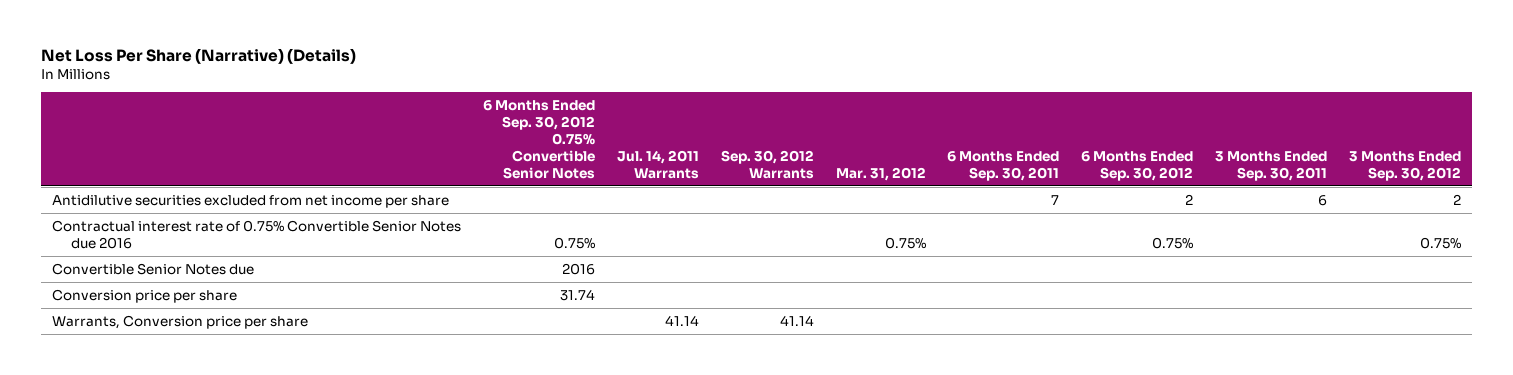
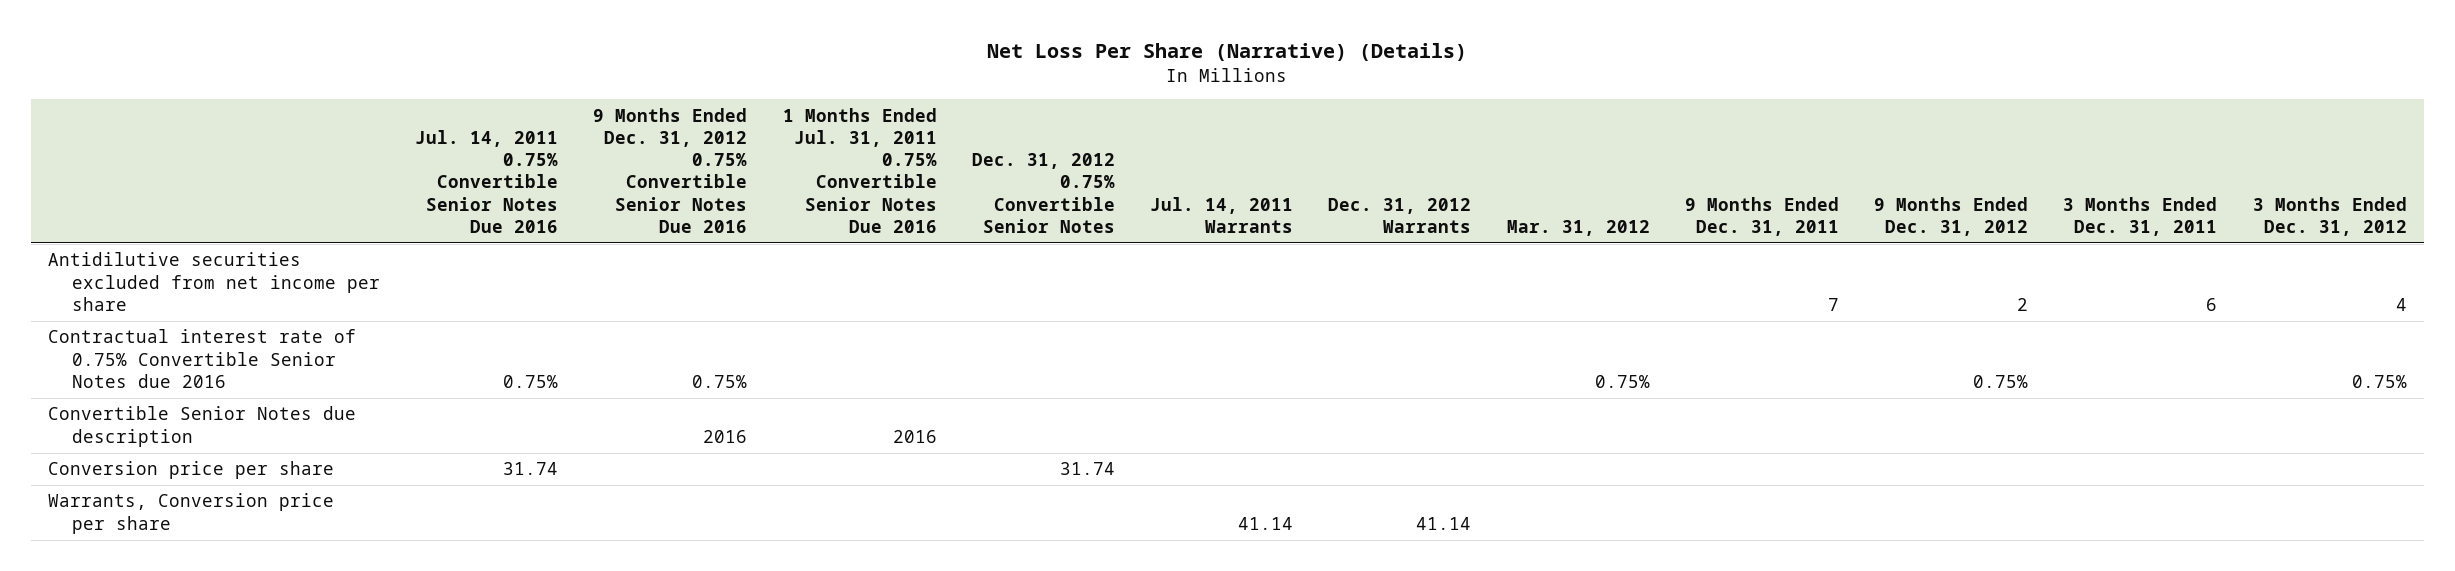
- | 6 Months Ended Sep. 30, 2012 0.75% Convertible Senior Notes | Jul. 14, 2011 Warrants | Sep. 30, 2012 Warrants | Mar. 31, 2012 | 6 Months Ended Sep. 30, 2011 | 6 Months Ended Sep. 30, 2012 | 3 Months Ended Sep. 30, 2011 | 3 Months Ended Sep. 30, 2012
+ | Jul. 14, 2011 0.75% Convertible Senior Notes Due 2016 | 9 Months Ended Dec. 31, 2012 0.75% Convertible Senior Notes Due 2016 | 1 Months Ended Jul. 31, 2011 0.75% Convertible Senior Notes Due 2016 | Dec. 31, 2012 0.75% Convertible Senior Notes | Jul. 14, 2011 Warrants | Dec. 31, 2012 Warrants | Mar. 31, 2012 | 9 Months Ended Dec. 31, 2011 | 9 Months Ended Dec. 31, 2012 | 3 Months Ended Dec. 31, 2011 | 3 Months Ended Dec. 31, 2012
- Convertible Senior Notes due | 2016 | | | | | | |
+ Convertible Senior Notes due description | | 2016 | 2016 | | | | | | | |

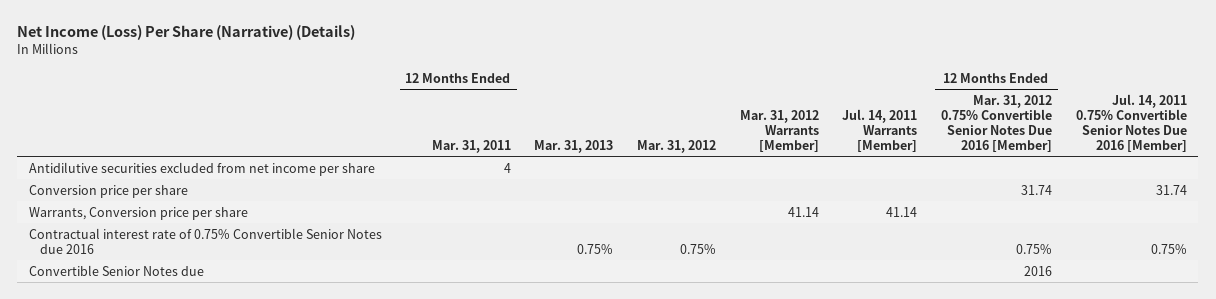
- Net Loss Per Share (Narrative) (Details)
+ Net Income (Loss) Per Share (Narrative) (Details)
- | Jul. 14, 2011 0.75% Convertible Senior Notes Due 2016 | 9 Months Ended Dec. 31, 2012 0.75% Convertible Senior Notes Due 2016 | 1 Months Ended Jul. 31, 2011 0.75% Convertible Senior Notes Due 2016 | Dec. 31, 2012 0.75% Convertible Senior Notes | Jul. 14, 2011 Warrants | Dec. 31, 2012 Warrants | Mar. 31, 2012 | 9 Months Ended Dec. 31, 2011 | 9 Months Ended Dec. 31, 2012 | 3 Months Ended Dec. 31, 2011 | 3 Months Ended Dec. 31, 2012
+ | 12 Months Ended Mar. 31, 2011 | Mar. 31, 2013 | Mar. 31, 2012 | Mar. 31, 2012 Warrants [Member] | Jul. 14, 2011 Warrants [Member] | 12 Months Ended Mar. 31, 2012 0.75% Convertible Senior Notes Due 2016 [Member] | Jul. 14, 2011 0.75% Convertible Senior Notes Due 2016 [Member]
- Convertible Senior Notes due description | | 2016 | 2016 | | | | | | | |
moved down: Contractual interest rate of 0.75% Convertible Senior Notes due 2016 | | 0.75% | 0.75% | | | 0.75% | 0.75%
+ Convertible Senior Notes due | | | | | | 2016 |

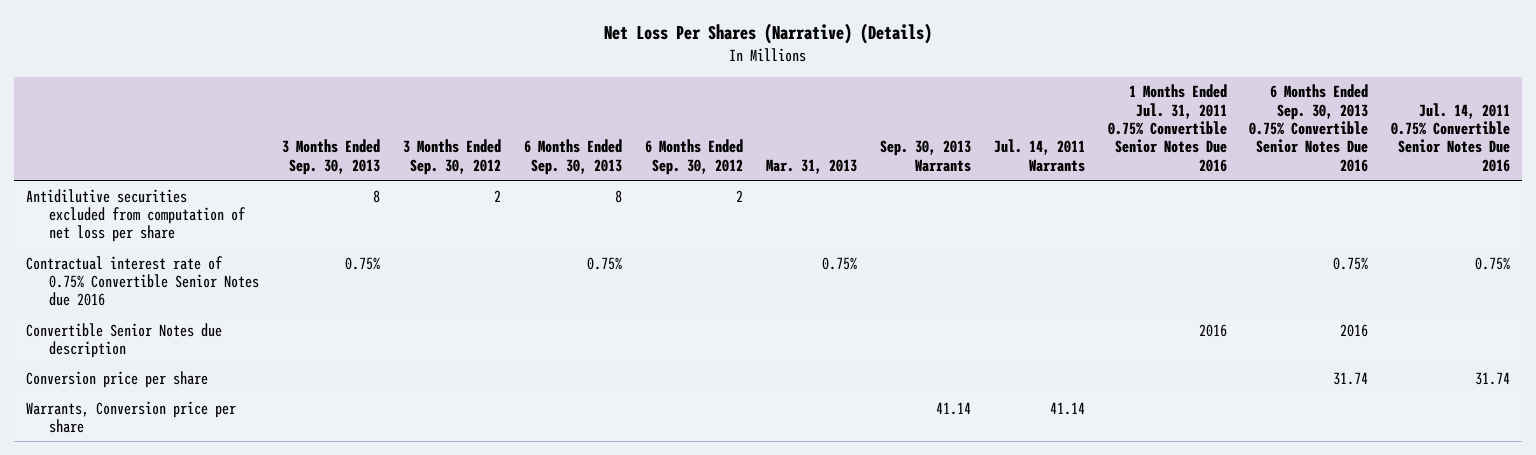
- Net Income (Loss) Per Share (Narrative) (Details)
+ Net Loss Per Shares (Narrative) (Details)
- | 12 Months Ended Mar. 31, 2011 | Mar. 31, 2013 | Mar. 31, 2012 | Mar. 31, 2012 Warrants [Member] | Jul. 14, 2011 Warrants [Member] | 12 Months Ended Mar. 31, 2012 0.75% Convertible Senior Notes Due 2016 [Member] | Jul. 14, 2011 0.75% Convertible Senior Notes Due 2016 [Member]
+ | 3 Months Ended Sep. 30, 2013 | 3 Months Ended Sep. 30, 2012 | 6 Months Ended Sep. 30, 2013 | 6 Months Ended Sep. 30, 2012 | Mar. 31, 2013 | Sep. 30, 2013 Warrants | Jul. 14, 2011 Warrants | 1 Months Ended Jul. 31, 2011 0.75% Convertible Senior Notes Due 2016 | 6 Months Ended Sep. 30, 2013 0.75% Convertible Senior Notes Due 2016 | Jul. 14, 2011 0.75% Convertible Senior Notes Due 2016
- Antidilutive securities excluded from net income per share | 4 | | | | | |
+ Antidilutive securities excluded from computation of net loss per share | 8 | 2 | 8 | 2 | | | | | |
moved up: Contractual interest rate of 0.75% Convertible Senior Notes due 2016 | 0.75% | | 0.75% | | 0.75% | | | | 0.75% | 0.75%
+ Convertible Senior Notes due description | | | | | | | | 2016 | 2016 |
- Convertible Senior Notes due | | | | | | 2016 |

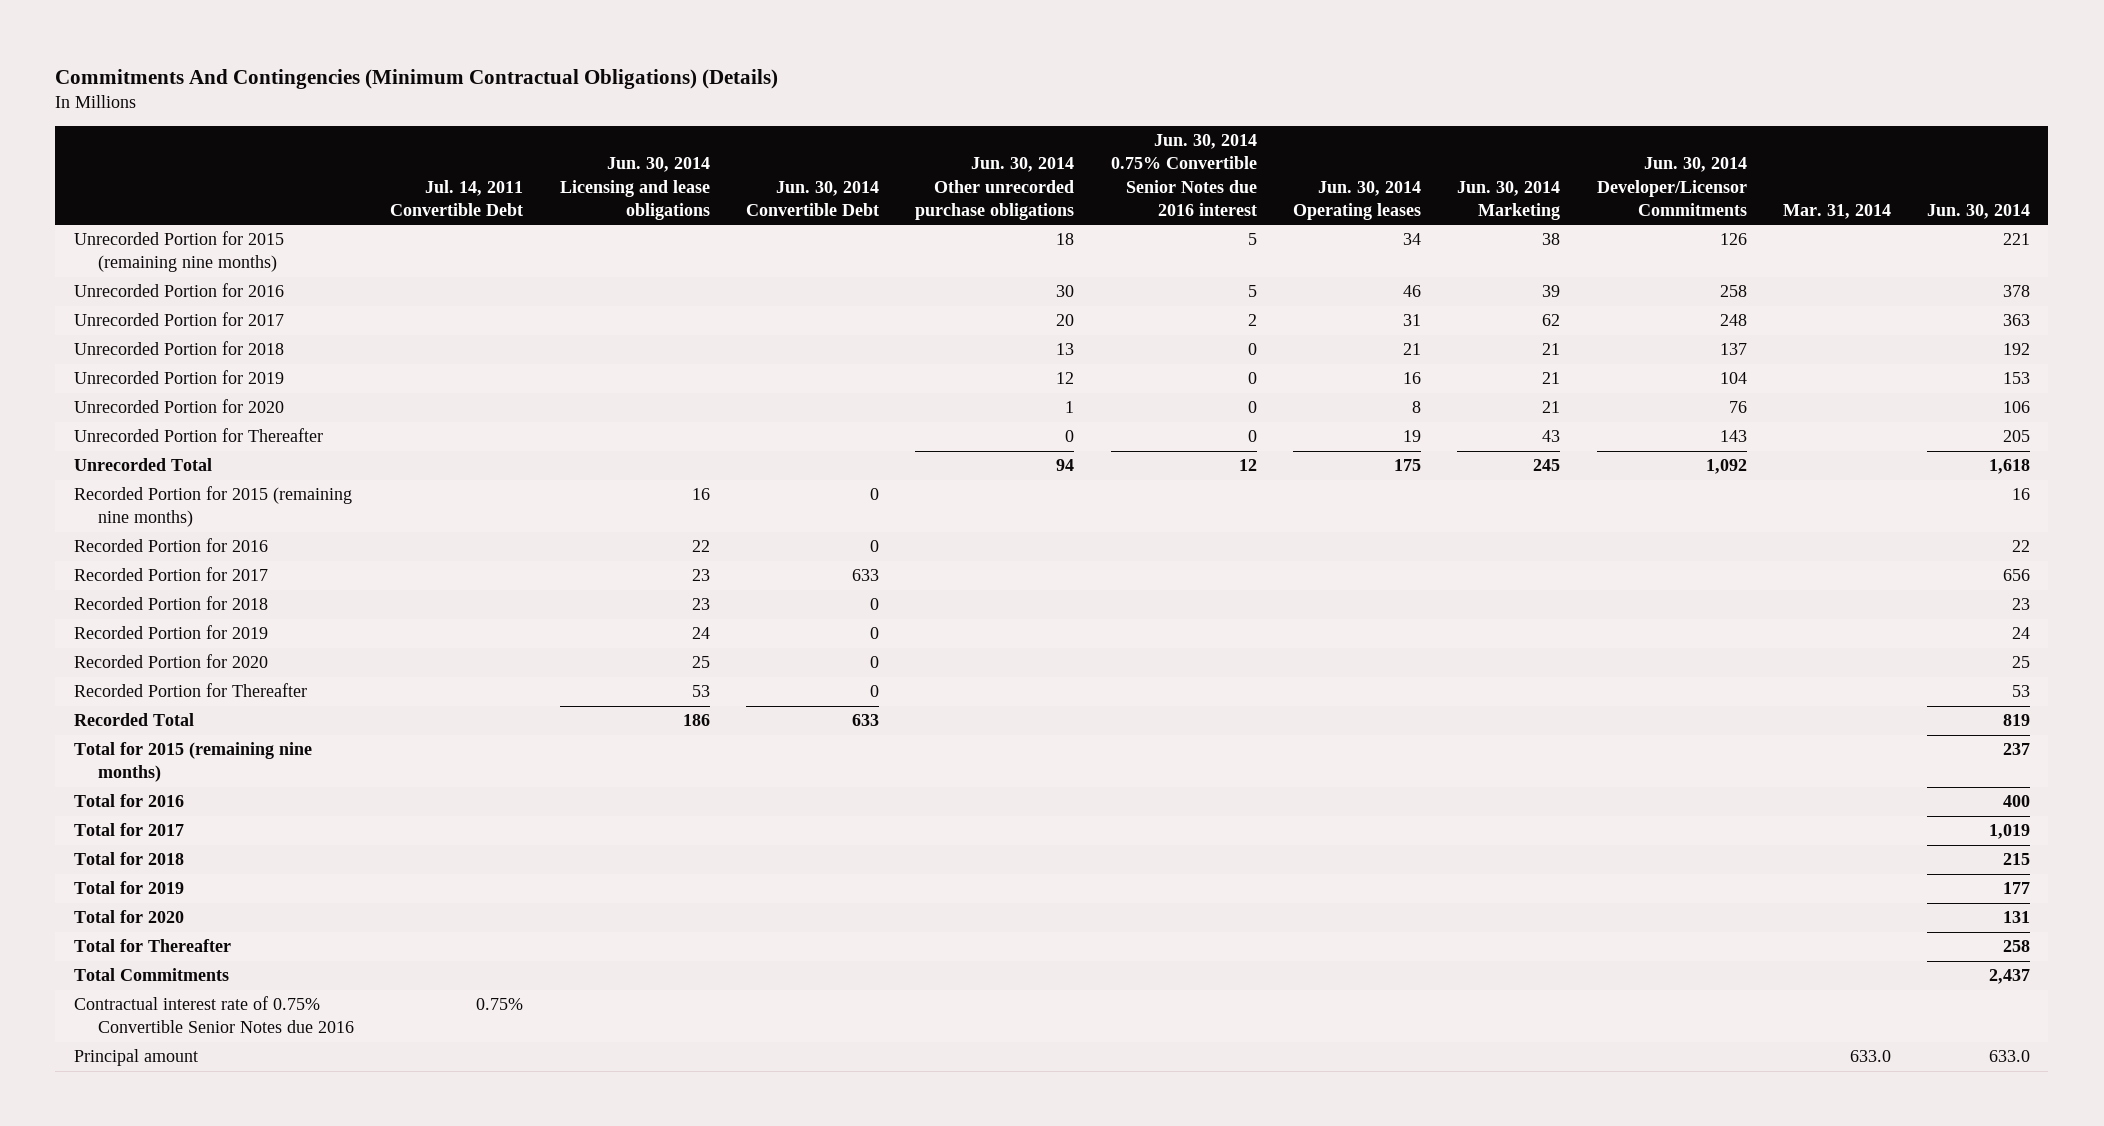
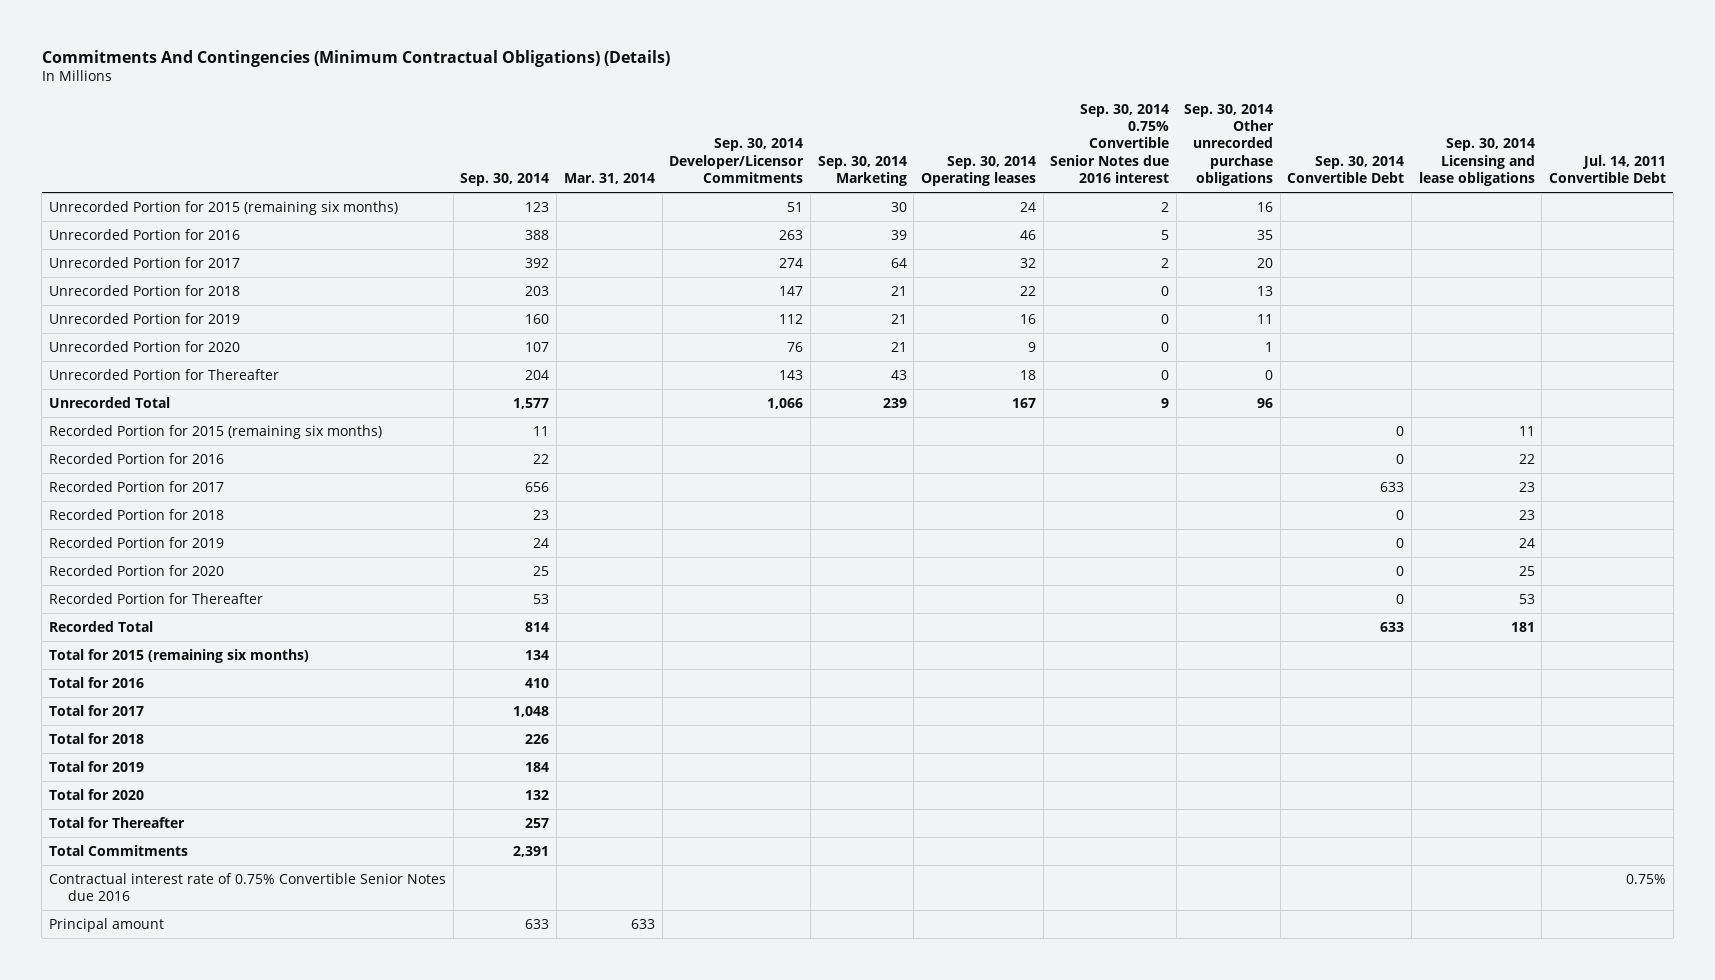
- | Jul. 14, 2011 Convertible Debt | Jun. 30, 2014 Licensing and lease obligations | Jun. 30, 2014 Convertible Debt | Jun. 30, 2014 Other unrecorded purchase obligations | Jun. 30, 2014 0.75% Convertible Senior Notes due 2016 interest | Jun. 30, 2014 Operating leases | Jun. 30, 2014 Marketing | Jun. 30, 2014 Developer/Licensor Commitments | Mar. 31, 2014 | Jun. 30, 2014
+ | Sep. 30, 2014 | Mar. 31, 2014 | Sep. 30, 2014 Developer/Licensor Commitments | Sep. 30, 2014 Marketing | Sep. 30, 2014 Operating leases | Sep. 30, 2014 0.75% Convertible Senior Notes due 2016 interest | Sep. 30, 2014 Other unrecorded purchase obligations | Sep. 30, 2014 Convertible Debt | Sep. 30, 2014 Licensing and lease obligations | Jul. 14, 2011 Convertible Debt
- Unrecorded Portion for 2015 (remaining nine months) | | | | 18 | 5 | 34 | 38 | 126 | | 221
+ Unrecorded Portion for 2015 (remaining six months) | 123 | | 51 | 30 | 24 | 2 | 16 | | |
- Recorded Portion for 2015 (remaining nine months) | | 16 | 0 | | | | | | | 16
+ Recorded Portion for 2015 (remaining six months) | 11 | | | | | | | 0 | 11 |
- Total for 2015 (remaining nine months) | | | | | | | | | | 237
+ Total for 2015 (remaining six months) | 134 | | | | | | | | |
- Principal amount | | | | | | | | | 633.0 | 633.0
+ Principal amount | 633 | 633 | | | | | | | |

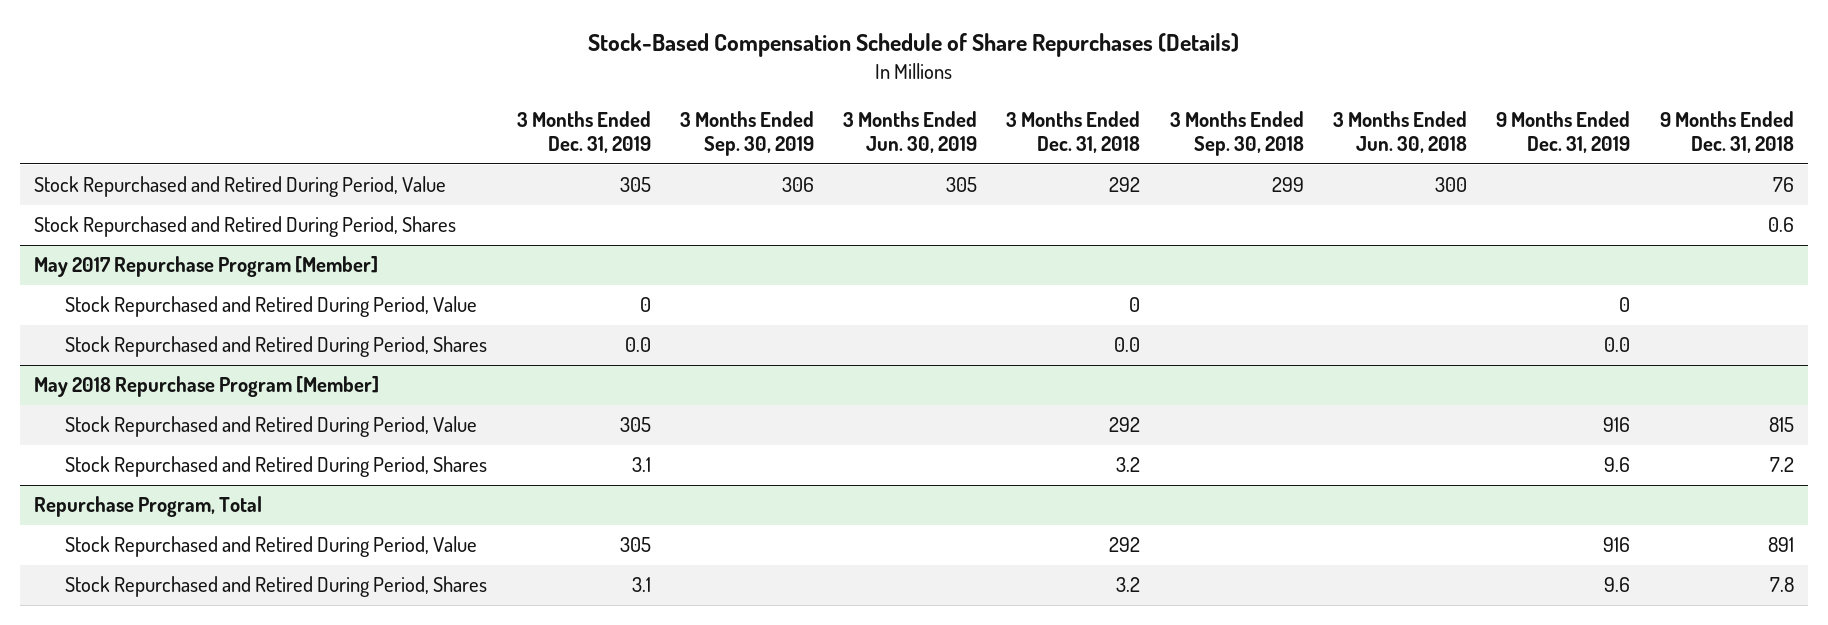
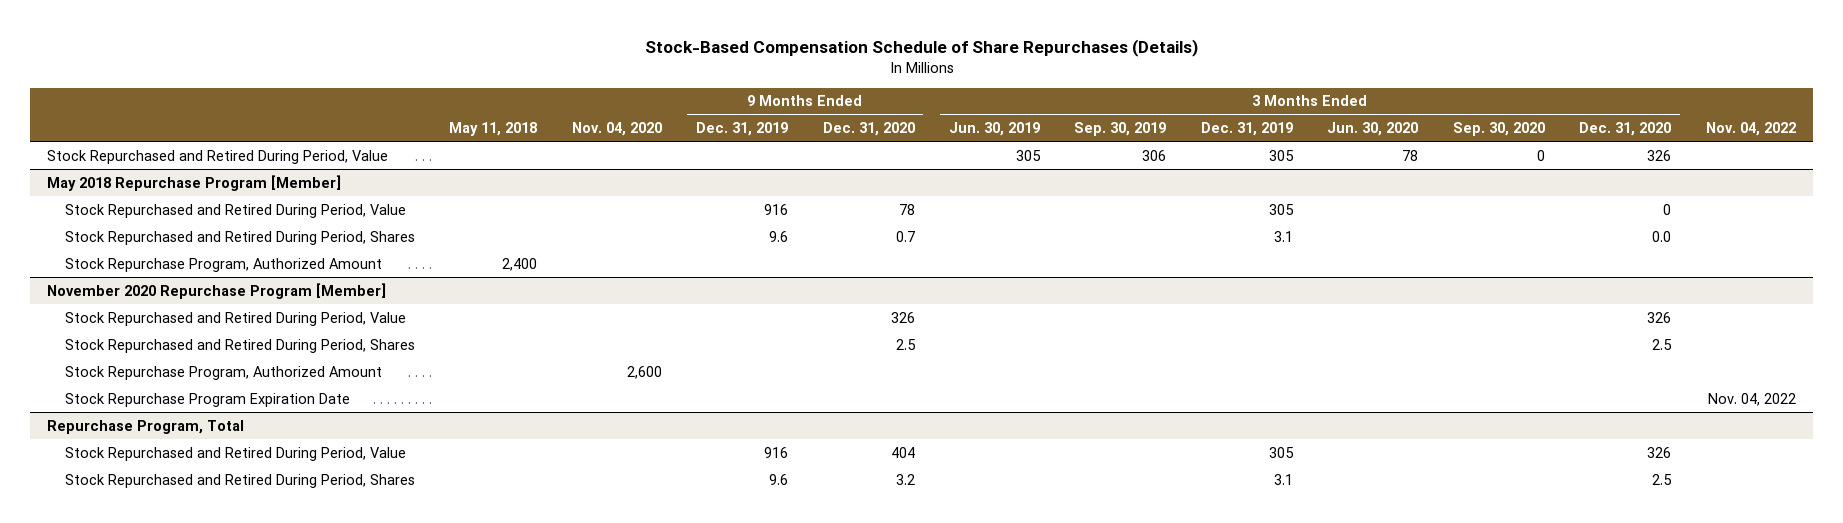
- | 3 Months Ended Dec. 31, 2019 | 3 Months Ended Sep. 30, 2019 | 3 Months Ended Jun. 30, 2019 | 3 Months Ended Dec. 31, 2018 | 3 Months Ended Sep. 30, 2018 | 3 Months Ended Jun. 30, 2018 | 9 Months Ended Dec. 31, 2019 | 9 Months Ended Dec. 31, 2018
+ | May 11, 2018 | Nov. 04, 2020 | 9 Months Ended Dec. 31, 2019 | 9 Months Ended Dec. 31, 2020 | 3 Months Ended Jun. 30, 2019 | 3 Months Ended Sep. 30, 2019 | 3 Months Ended Dec. 31, 2019 | 3 Months Ended Jun. 30, 2020 | 3 Months Ended Sep. 30, 2020 | 3 Months Ended Dec. 31, 2020 | Nov. 04, 2022
- Stock Repurchased and Retired During Period, Shares | | | | | | | | 0.6
- May 2017 Repurchase Program [Member]
- Stock Repurchased and Retired During Period, Value | 0 | | | 0 | | | 0 |
- Stock Repurchased and Retired During Period, Shares | 0.0 | | | 0.0 | | | 0.0 |
@ May 2018 Repurchase Program [Member]
+ Stock Repurchase Program, Authorized Amount | 2,400 | | | | | | | | | |
+ November 2020 Repurchase Program [Member]
+ Stock Repurchased and Retired During Period, Value | | | | 326 | | | | | | 326 |
+ Stock Repurchased and Retired During Period, Shares | | | | 2.5 | | | | | | 2.5 |
+ Stock Repurchase Program, Authorized Amount | | 2,600 | | | | | | | | |
+ Stock Repurchase Program Expiration Date | | | | | | | | | | | Nov. 04, 2022

